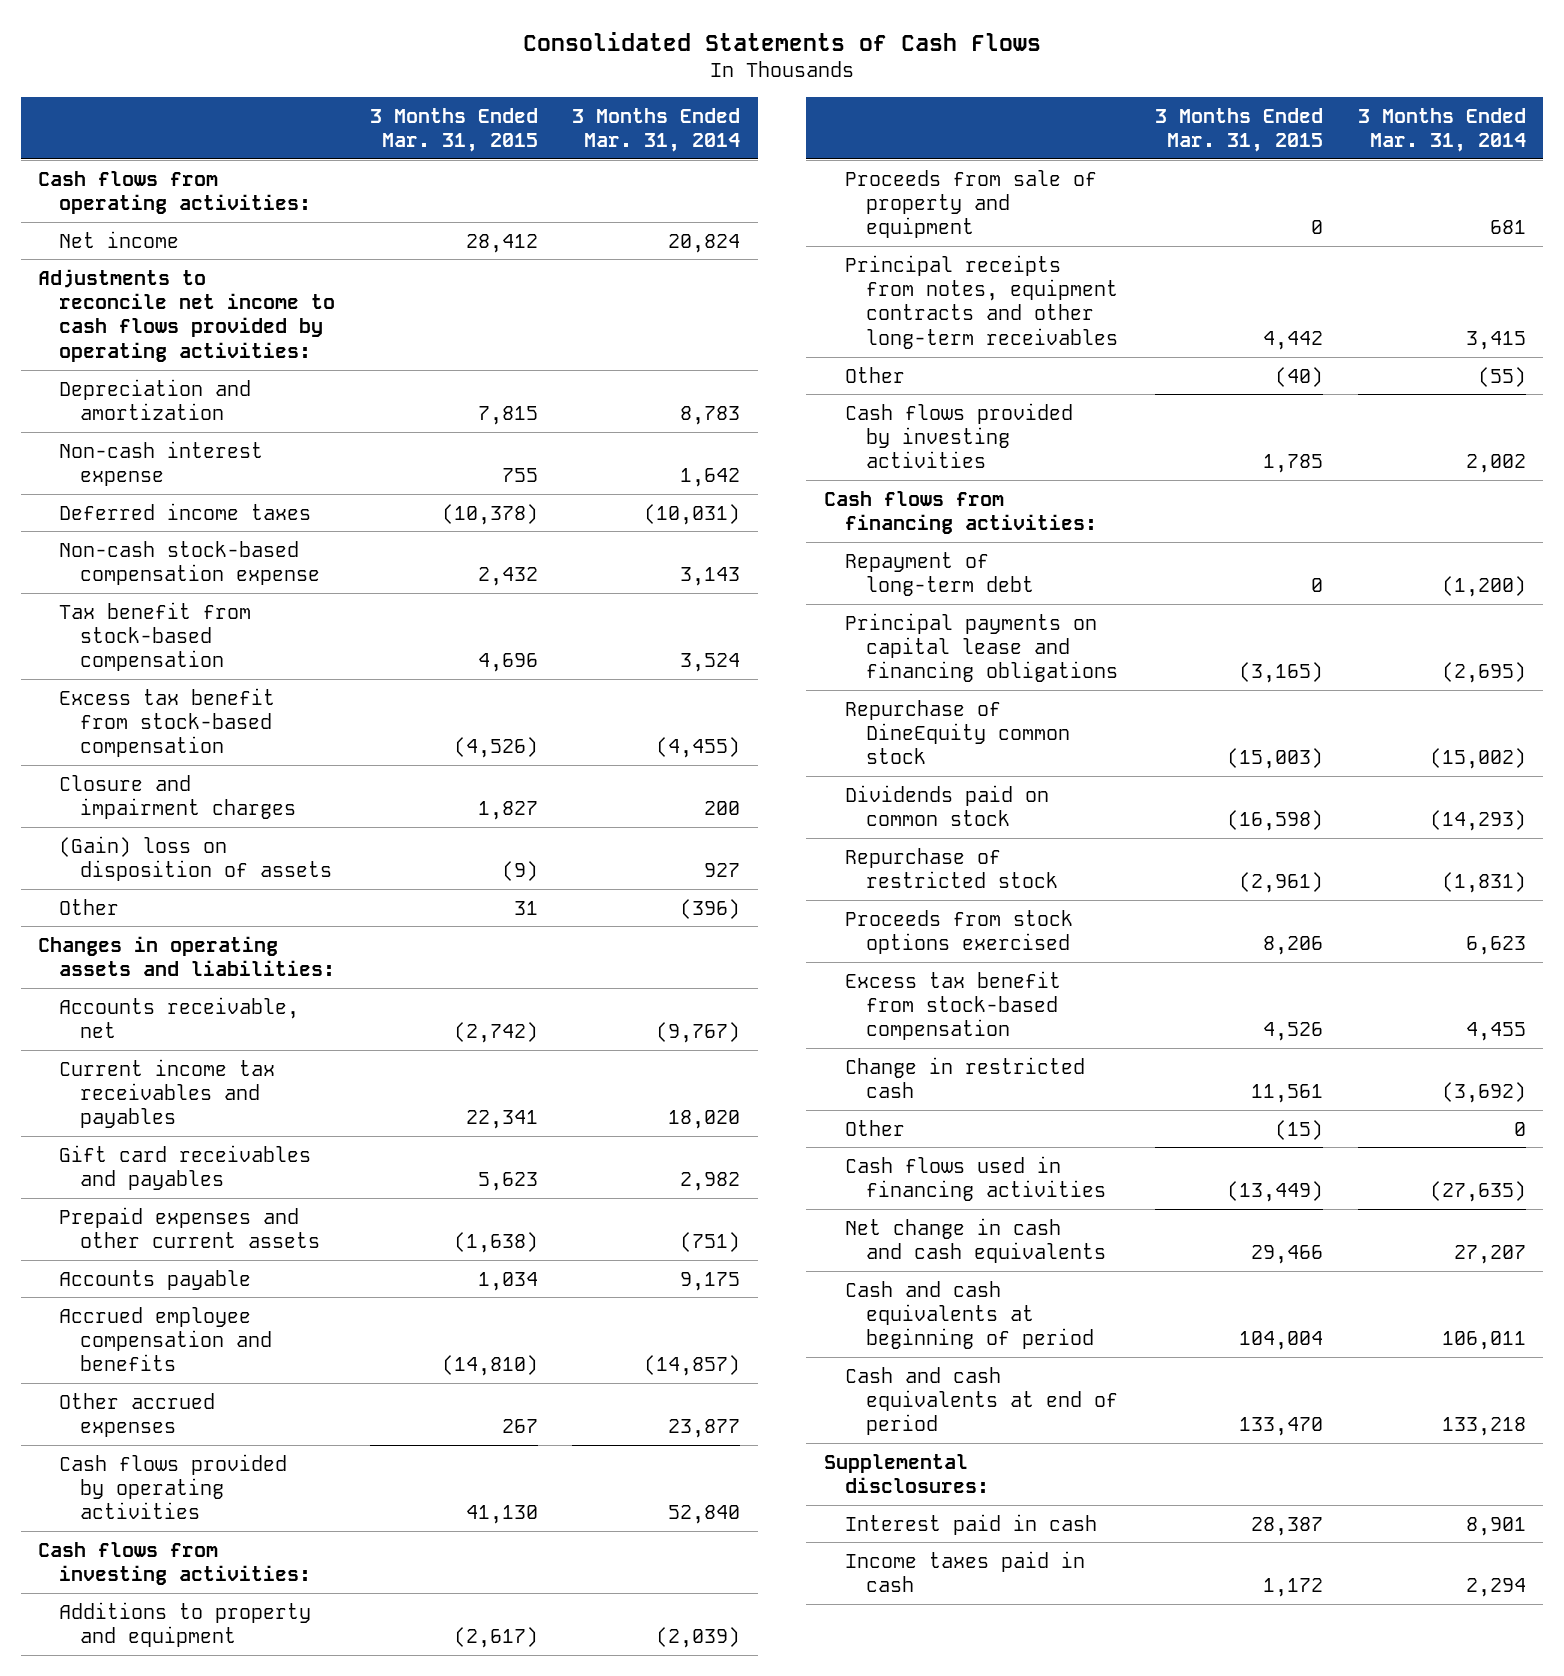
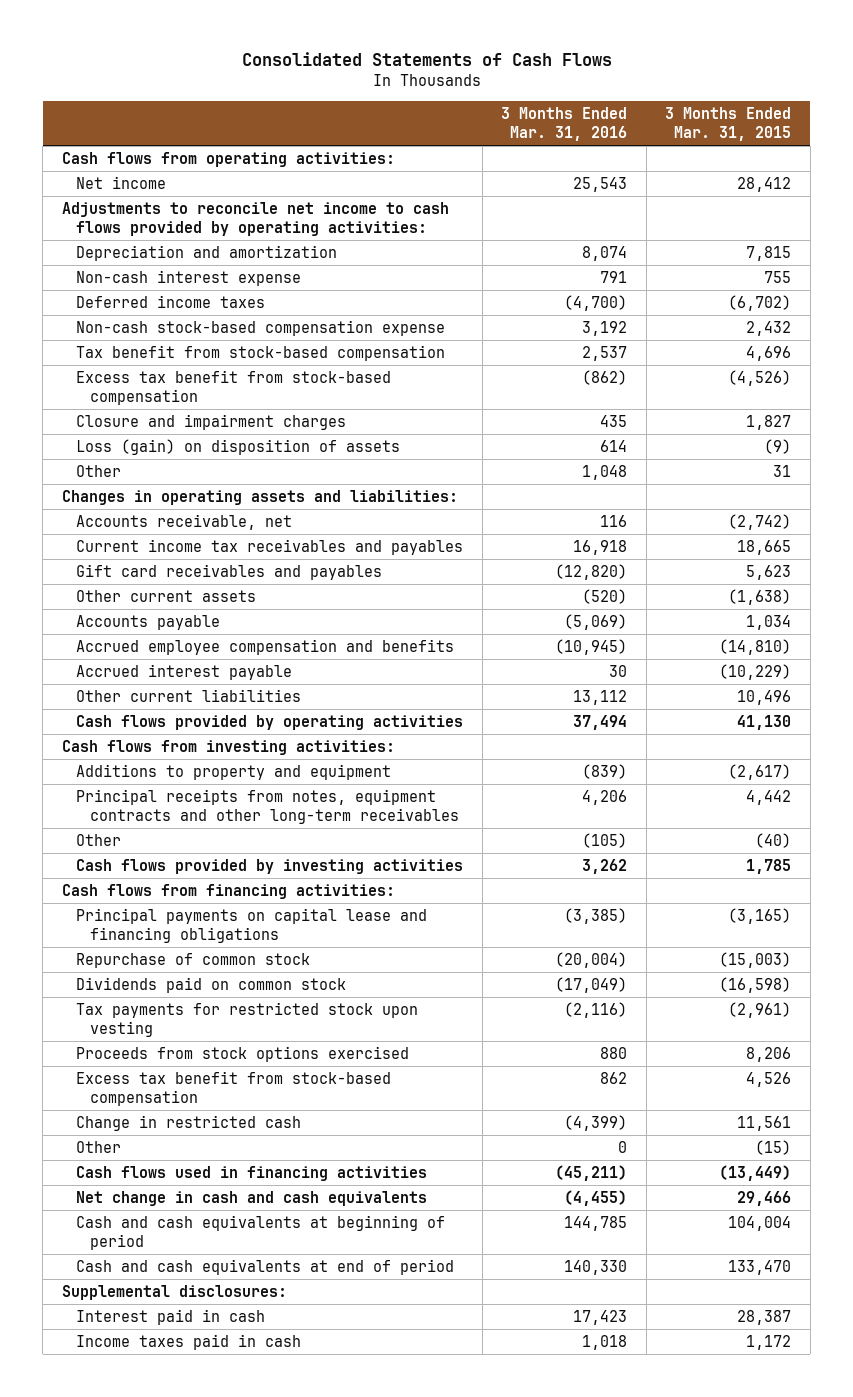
- | 3 Months Ended Mar. 31, 2015 | 3 Months Ended Mar. 31, 2014
+ | 3 Months Ended Mar. 31, 2016 | 3 Months Ended Mar. 31, 2015
- Deferred income taxes | (10,378) | (10,031)
+ Deferred income taxes | (4,700) | (6,702)
- (Gain) loss on disposition of assets | (9) | 927
+ Loss (gain) on disposition of assets | 614 | (9)
- Current income tax receivables and payables | 22,341 | 18,020
+ Current income tax receivables and payables | 16,918 | 18,665
- Prepaid expenses and other current assets | (1,638) | (751)
+ Other current assets | (520) | (1,638)
- Other accrued expenses | 267 | 23,877
+ Accrued interest payable | 30 | (10,229)
+ Other current liabilities | 13,112 | 10,496
- Proceeds from sale of property and equipment | 0 | 681
- Repayment of long-term debt | 0 | (1,200)
- Repurchase of DineEquity common stock | (15,003) | (15,002)
+ Repurchase of common stock | (20,004) | (15,003)
- Repurchase of restricted stock | (2,961) | (1,831)
+ Tax payments for restricted stock upon vesting | (2,116) | (2,961)

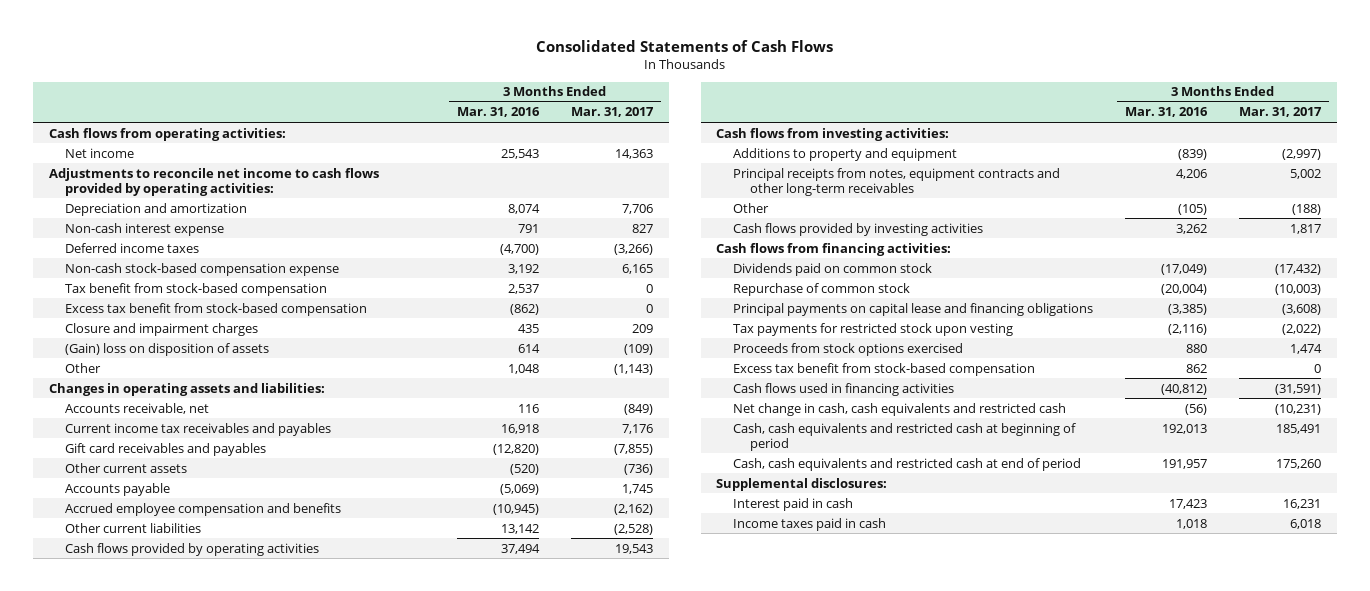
- | 3 Months Ended Mar. 31, 2016 | 3 Months Ended Mar. 31, 2015
+ | 3 Months Ended Mar. 31, 2016 | 3 Months Ended Mar. 31, 2017
- Loss (gain) on disposition of assets | 614 | (9)
+ (Gain) loss on disposition of assets | 614 | (109)
- Accrued interest payable | 30 | (10,229)
- Other current liabilities | 13,112 | 10,496
+ Other current liabilities | 13,142 | (2,528)
moved down: Repurchase of common stock | (20,004) | (10,003)
moved down: Principal payments on capital lease and financing obligations | (3,385) | (3,608)
- Change in restricted cash | (4,399) | 11,561
- Other | 0 | (15)
- Cash flows used in financing activities | (45,211) | (13,449)
- Net change in cash and cash equivalents | (4,455) | 29,466
- Cash and cash equivalents at beginning of period | 144,785 | 104,004
- Cash and cash equivalents at end of period | 140,330 | 133,470
+ Cash flows used in financing activities | (40,812) | (31,591)
+ Net change in cash, cash equivalents and restricted cash | (56) | (10,231)
+ Cash, cash equivalents and restricted cash at beginning of period | 192,013 | 185,491
+ Cash, cash equivalents and restricted cash at end of period | 191,957 | 175,260

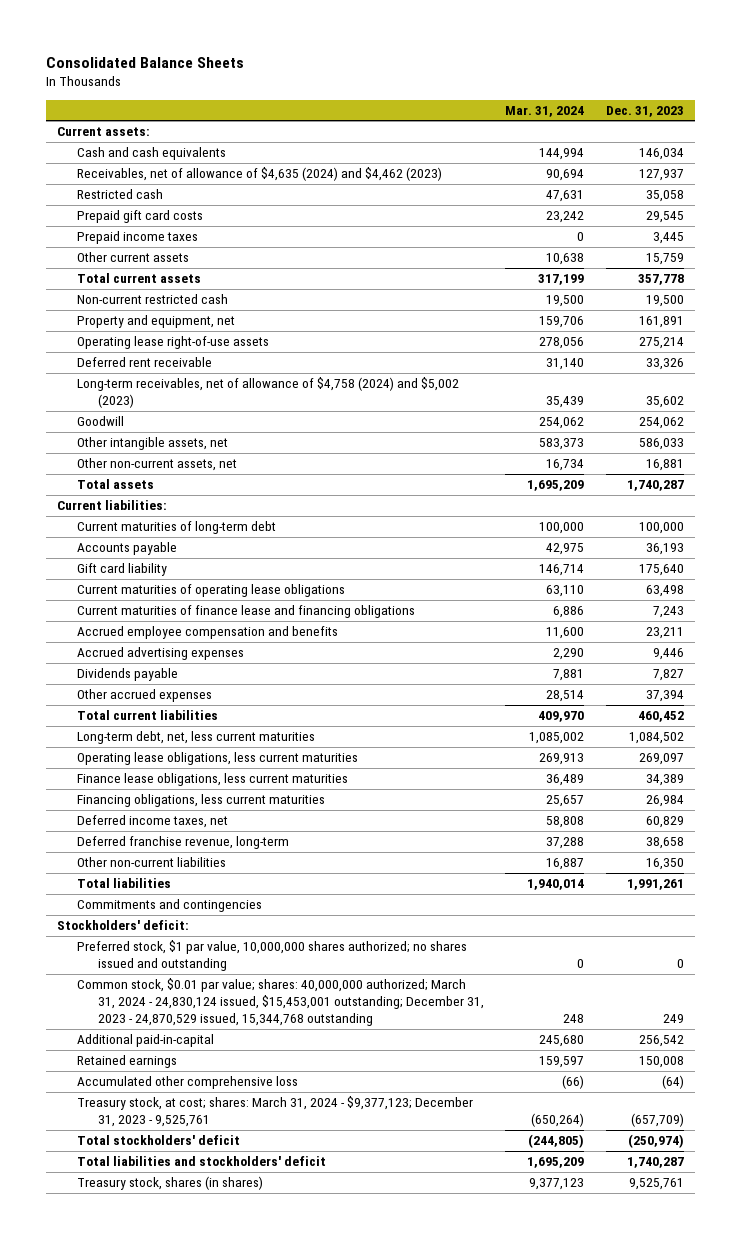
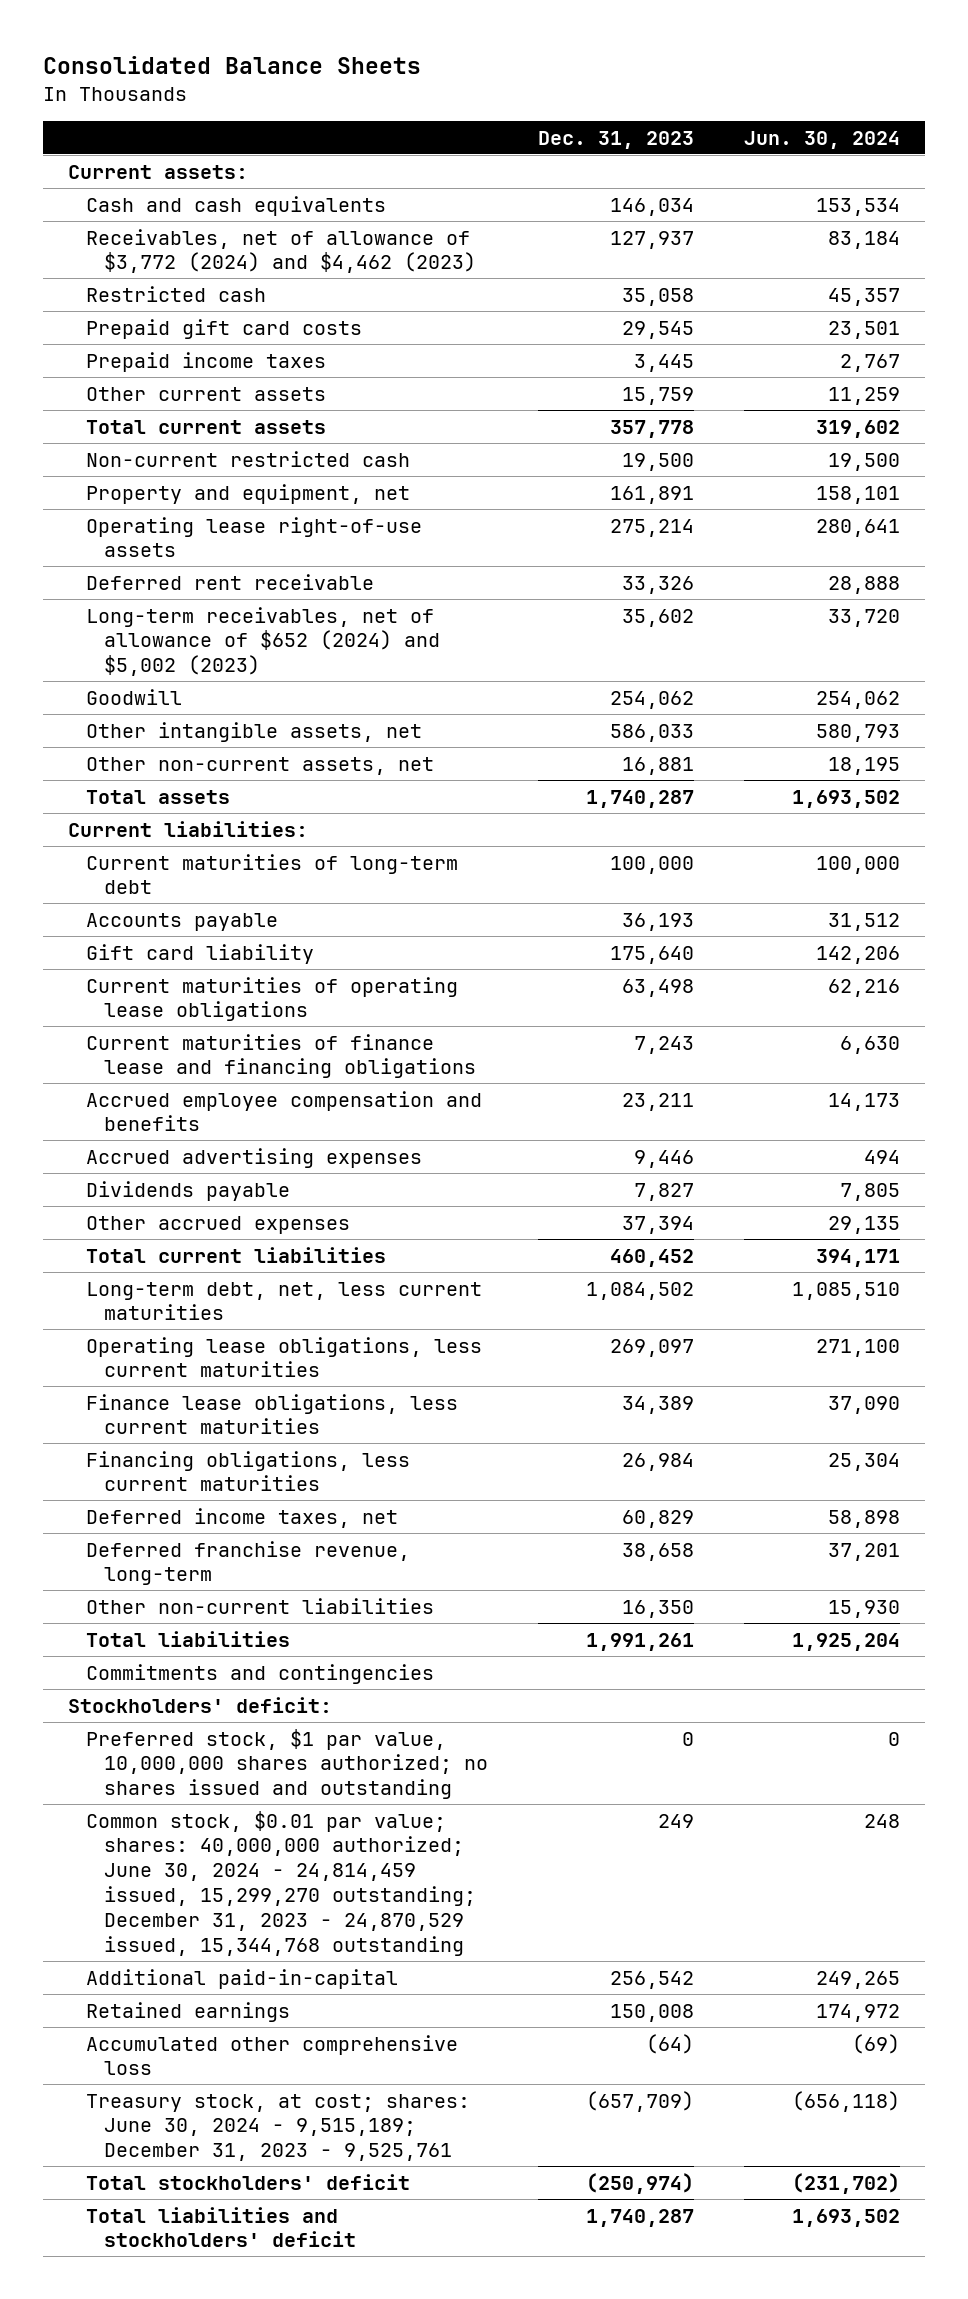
- | Mar. 31, 2024 | Dec. 31, 2023
+ | Dec. 31, 2023 | Jun. 30, 2024
- Receivables, net of allowance of $4,635 (2024) and $4,462 (2023) | 90,694 | 127,937
+ Receivables, net of allowance of $3,772 (2024) and $4,462 (2023) | 127,937 | 83,184
- Long-term receivables, net of allowance of $4,758 (2024) and $5,002 (2023) | 35,439 | 35,602
+ Long-term receivables, net of allowance of $652 (2024) and $5,002 (2023) | 35,602 | 33,720
- Common stock, $0.01 par value; shares: 40,000,000 authorized; March 31, 2024 - 24,830,124 issued, $15,453,001 outstanding; December 31, 2023 - 24,870,529 issued, 15,344,768 outstanding | 248 | 249
+ Common stock, $0.01 par value; shares: 40,000,000 authorized; June 30, 2024 - 24,814,459 issued, 15,299,270 outstanding; December 31, 2023 - 24,870,529 issued, 15,344,768 outstanding | 249 | 248
- Treasury stock, at cost; shares: March 31, 2024 - $9,377,123; December 31, 2023 - 9,525,761 | (650,264) | (657,709)
+ Treasury stock, at cost; shares: June 30, 2024 - 9,515,189; December 31, 2023 - 9,525,761 | (657,709) | (656,118)
- Treasury stock, shares (in shares) | 9,377,123 | 9,525,761

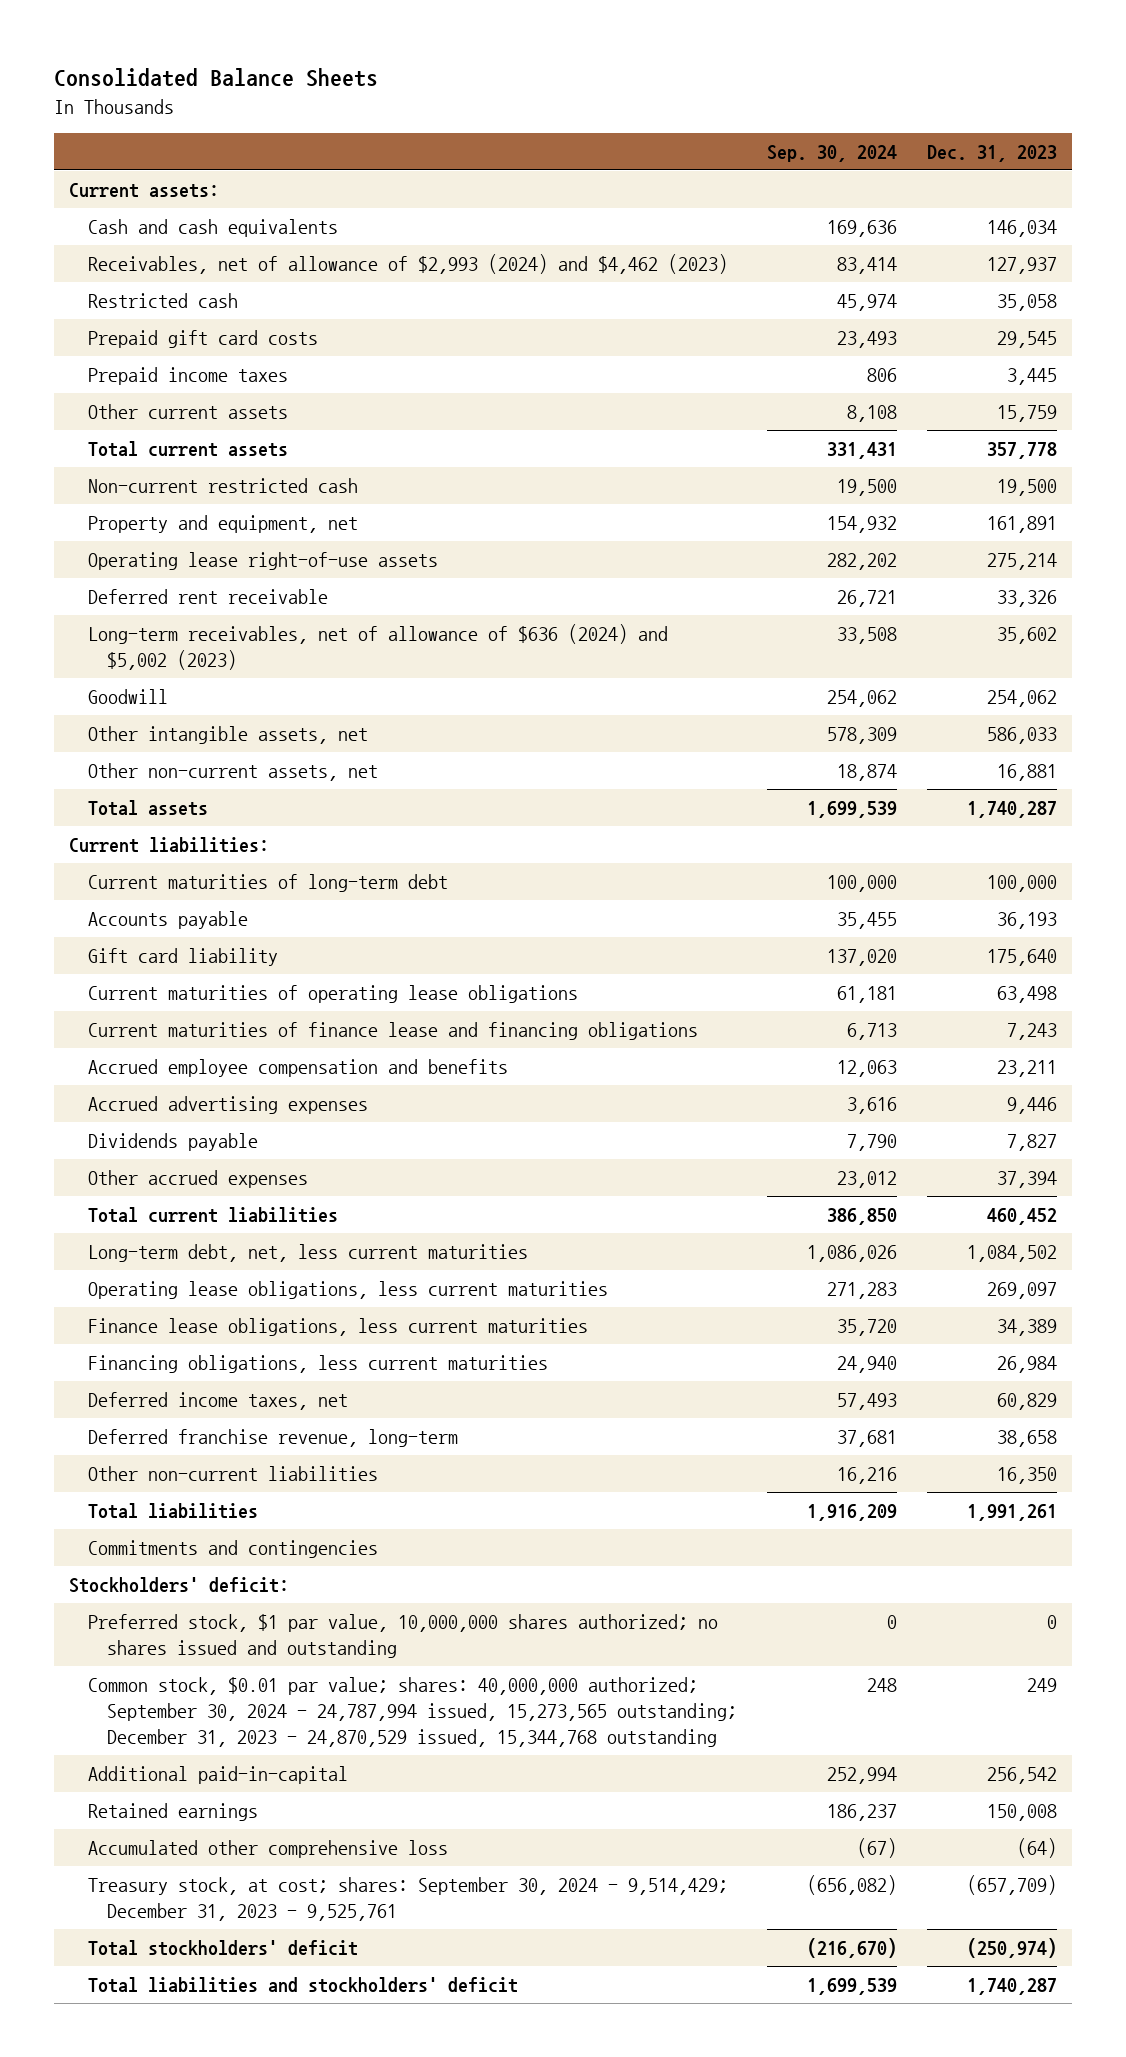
- | Dec. 31, 2023 | Jun. 30, 2024
+ | Sep. 30, 2024 | Dec. 31, 2023
- Receivables, net of allowance of $3,772 (2024) and $4,462 (2023) | 127,937 | 83,184
+ Receivables, net of allowance of $2,993 (2024) and $4,462 (2023) | 83,414 | 127,937
- Long-term receivables, net of allowance of $652 (2024) and $5,002 (2023) | 35,602 | 33,720
+ Long-term receivables, net of allowance of $636 (2024) and $5,002 (2023) | 33,508 | 35,602
- Common stock, $0.01 par value; shares: 40,000,000 authorized; June 30, 2024 - 24,814,459 issued, 15,299,270 outstanding; December 31, 2023 - 24,870,529 issued, 15,344,768 outstanding | 249 | 248
+ Common stock, $0.01 par value; shares: 40,000,000 authorized; September 30, 2024 - 24,787,994 issued, 15,273,565 outstanding; December 31, 2023 - 24,870,529 issued, 15,344,768 outstanding | 248 | 249
- Treasury stock, at cost; shares: June 30, 2024 - 9,515,189; December 31, 2023 - 9,525,761 | (657,709) | (656,118)
+ Treasury stock, at cost; shares: September 30, 2024 - 9,514,429; December 31, 2023 - 9,525,761 | (656,082) | (657,709)

